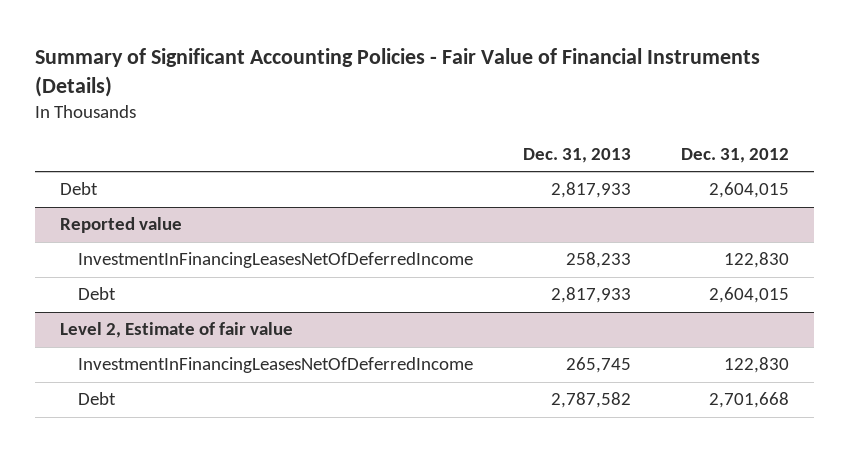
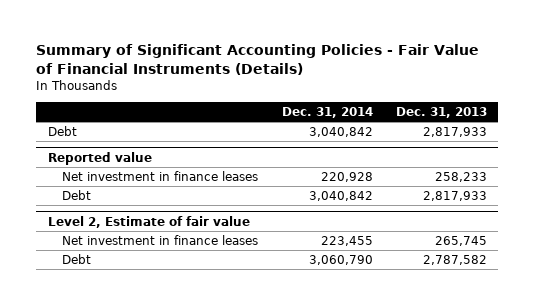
- | Dec. 31, 2013 | Dec. 31, 2012
+ | Dec. 31, 2014 | Dec. 31, 2013
@ Reported value
- InvestmentInFinancingLeasesNetOfDeferredIncome | 258,233 | 122,830
+ Net investment in finance leases | 220,928 | 258,233
@ Level 2, Estimate of fair value
- InvestmentInFinancingLeasesNetOfDeferredIncome | 265,745 | 122,830
+ Net investment in finance leases | 223,455 | 265,745

